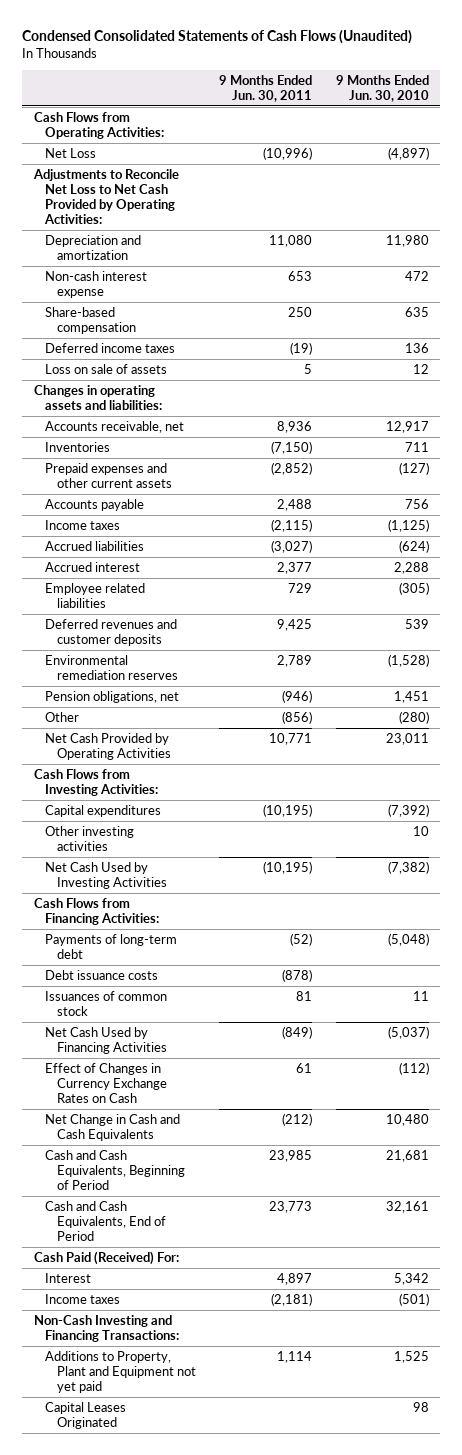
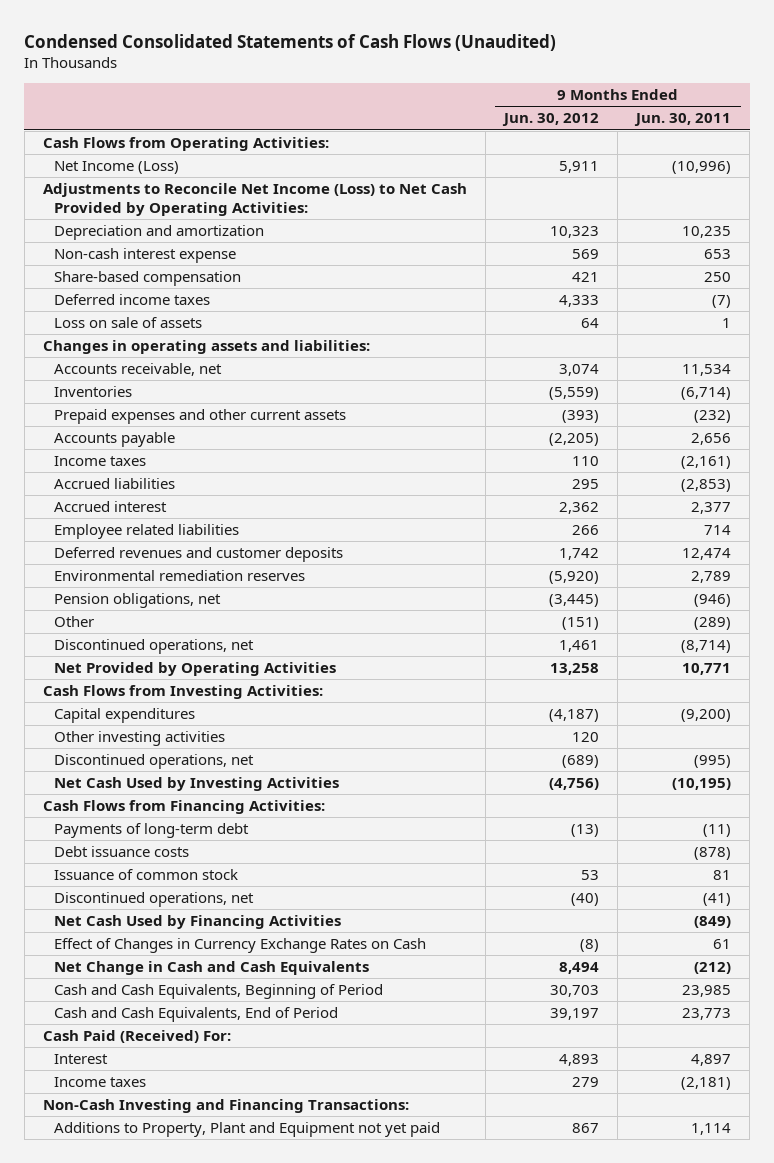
- | 9 Months Ended Jun. 30, 2011 | 9 Months Ended Jun. 30, 2010
+ | 9 Months Ended Jun. 30, 2012 | 9 Months Ended Jun. 30, 2011
- Net Loss | (10,996) | (4,897)
- Adjustments to Reconcile Net Loss to Net Cash Provided by Operating Activities:
- Depreciation and amortization | 11,080 | 11,980
+ Net Income (Loss) | 5,911 | (10,996)
+ Adjustments to Reconcile Net Income (Loss) to Net Cash Provided by Operating Activities:
+ Depreciation and amortization | 10,323 | 10,235
- Deferred income taxes | (19) | 136
- Loss on sale of assets | 5 | 12
+ Deferred income taxes | 4,333 | (7)
+ Loss on sale of assets | 64 | 1
- Accounts receivable, net | 8,936 | 12,917
- Inventories | (7,150) | 711
- Prepaid expenses and other current assets | (2,852) | (127)
- Accounts payable | 2,488 | 756
- Income taxes | (2,115) | (1,125)
- Accrued liabilities | (3,027) | (624)
+ Accounts receivable, net | 3,074 | 11,534
+ Inventories | (5,559) | (6,714)
+ Prepaid expenses and other current assets | (393) | (232)
+ Accounts payable | (2,205) | 2,656
+ Income taxes | 110 | (2,161)
+ Accrued liabilities | 295 | (2,853)
- Employee related liabilities | 729 | (305)
- Deferred revenues and customer deposits | 9,425 | 539
+ Employee related liabilities | 266 | 714
+ Deferred revenues and customer deposits | 1,742 | 12,474
- Other | (856) | (280)
- Net Cash Provided by Operating Activities | 10,771 | 23,011
+ Other | (151) | (289)
+ Discontinued operations, net | 1,461 | (8,714)
+ Net Provided by Operating Activities | 13,258 | 10,771
- Capital expenditures | (10,195) | (7,392)
+ Capital expenditures | (4,187) | (9,200)
+ Discontinued operations, net | (689) | (995)
- Payments of long-term debt | (52) | (5,048)
+ Payments of long-term debt | (13) | (11)
- Issuances of common stock | 81 | 11
+ Issuance of common stock | 53 | 81
+ Discontinued operations, net | (40) | (41)
- Capital Leases Originated | | 98

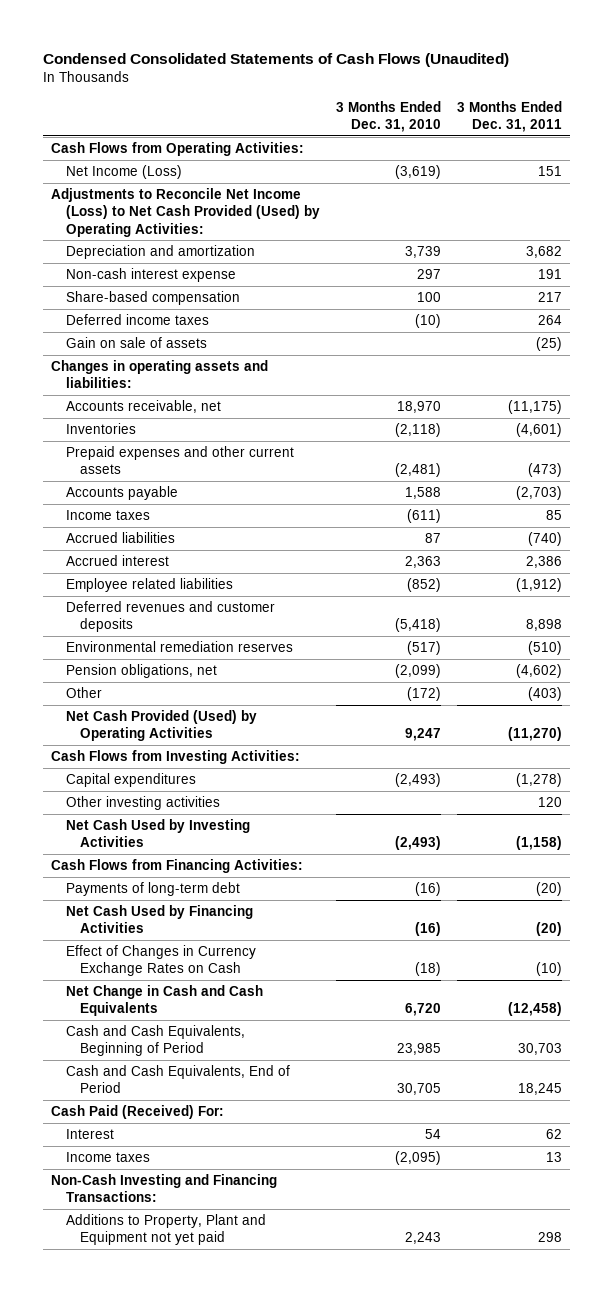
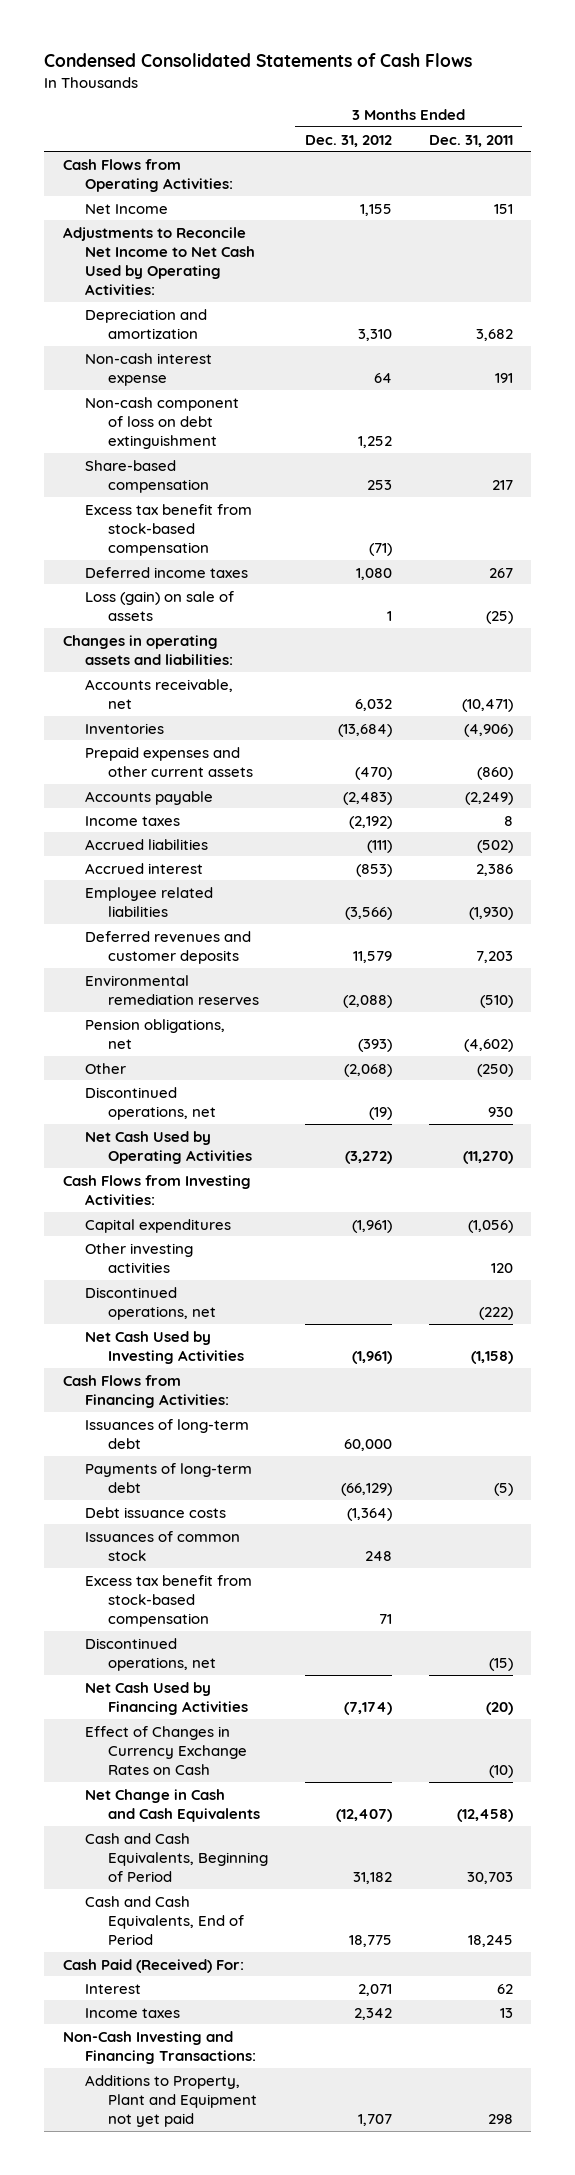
- Condensed Consolidated Statements of Cash Flows (Unaudited)
+ Condensed Consolidated Statements of Cash Flows
- | 3 Months Ended Dec. 31, 2010 | 3 Months Ended Dec. 31, 2011
+ | 3 Months Ended Dec. 31, 2012 | 3 Months Ended Dec. 31, 2011
- Net Income (Loss) | (3,619) | 151
- Adjustments to Reconcile Net Income (Loss) to Net Cash Provided (Used) by Operating Activities:
+ Net Income | 1,155 | 151
+ Adjustments to Reconcile Net Income to Net Cash Used by Operating Activities:
+ Non-cash component of loss on debt extinguishment | 1,252 |
- Deferred income taxes | (10) | 264
- Gain on sale of assets | | (25)
+ Excess tax benefit from stock-based compensation | (71) |
+ Deferred income taxes | 1,080 | 267
+ Loss (gain) on sale of assets | 1 | (25)
- Accounts receivable, net | 18,970 | (11,175)
- Inventories | (2,118) | (4,601)
- Prepaid expenses and other current assets | (2,481) | (473)
- Accounts payable | 1,588 | (2,703)
- Income taxes | (611) | 85
- Accrued liabilities | 87 | (740)
+ Accounts receivable, net | 6,032 | (10,471)
+ Inventories | (13,684) | (4,906)
+ Prepaid expenses and other current assets | (470) | (860)
+ Accounts payable | (2,483) | (2,249)
+ Income taxes | (2,192) | 8
+ Accrued liabilities | (111) | (502)
- Employee related liabilities | (852) | (1,912)
- Deferred revenues and customer deposits | (5,418) | 8,898
+ Employee related liabilities | (3,566) | (1,930)
+ Deferred revenues and customer deposits | 11,579 | 7,203
- Other | (172) | (403)
- Net Cash Provided (Used) by Operating Activities | 9,247 | (11,270)
+ Other | (2,068) | (250)
+ Discontinued operations, net | (19) | 930
+ Net Cash Used by Operating Activities | (3,272) | (11,270)
- Capital expenditures | (2,493) | (1,278)
+ Capital expenditures | (1,961) | (1,056)
+ Discontinued operations, net | | (222)
- Payments of long-term debt | (16) | (20)
+ Issuances of long-term debt | 60,000 |
+ Payments of long-term debt | (66,129) | (5)
+ Debt issuance costs | (1,364) |
+ Issuances of common stock | 248 |
+ Excess tax benefit from stock-based compensation | 71 |
+ Discontinued operations, net | | (15)

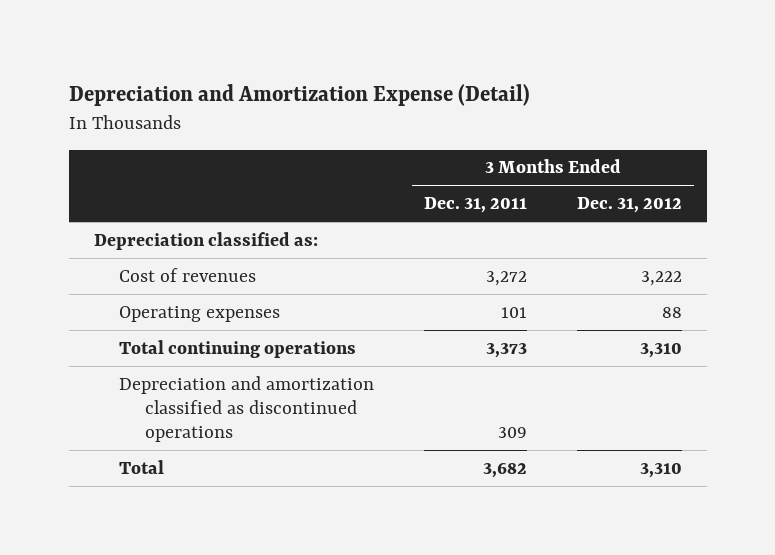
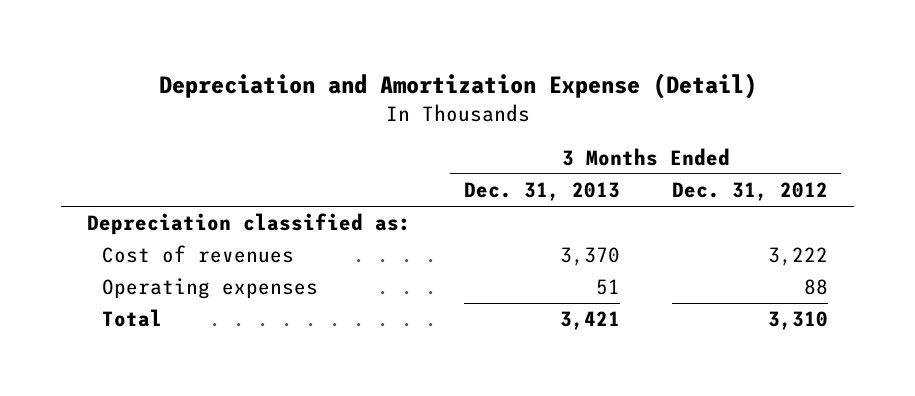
- | 3 Months Ended Dec. 31, 2011 | 3 Months Ended Dec. 31, 2012
+ | 3 Months Ended Dec. 31, 2013 | 3 Months Ended Dec. 31, 2012
- Total continuing operations | 3,373 | 3,310
- Depreciation and amortization classified as discontinued operations | 309 |

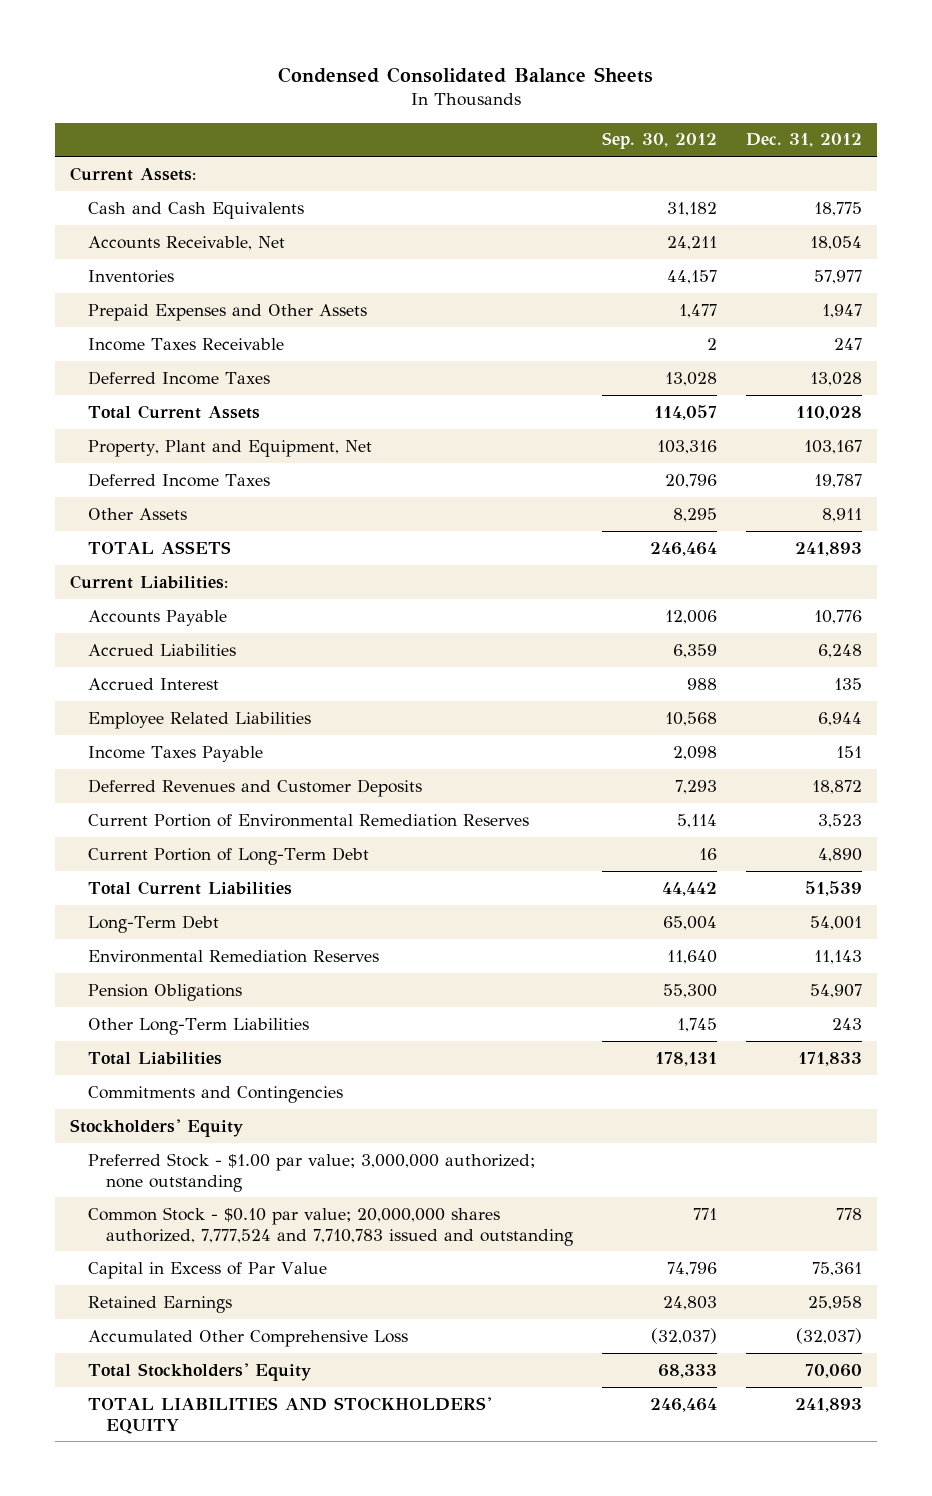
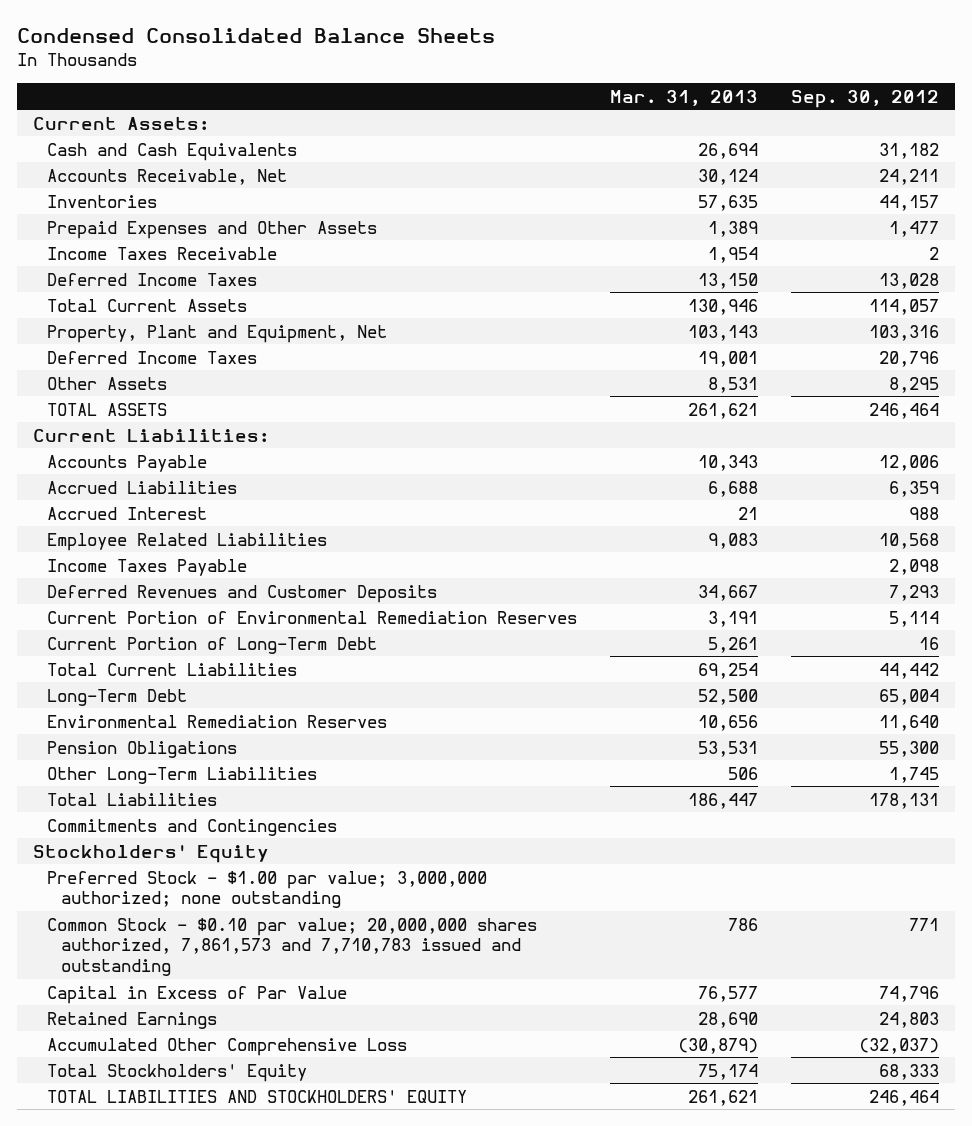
- | Sep. 30, 2012 | Dec. 31, 2012
+ | Mar. 31, 2013 | Sep. 30, 2012
- Common Stock - $0.10 par value; 20,000,000 shares authorized, 7,777,524 and 7,710,783 issued and outstanding | 771 | 778
+ Common Stock - $0.10 par value; 20,000,000 shares authorized, 7,861,573 and 7,710,783 issued and outstanding | 786 | 771

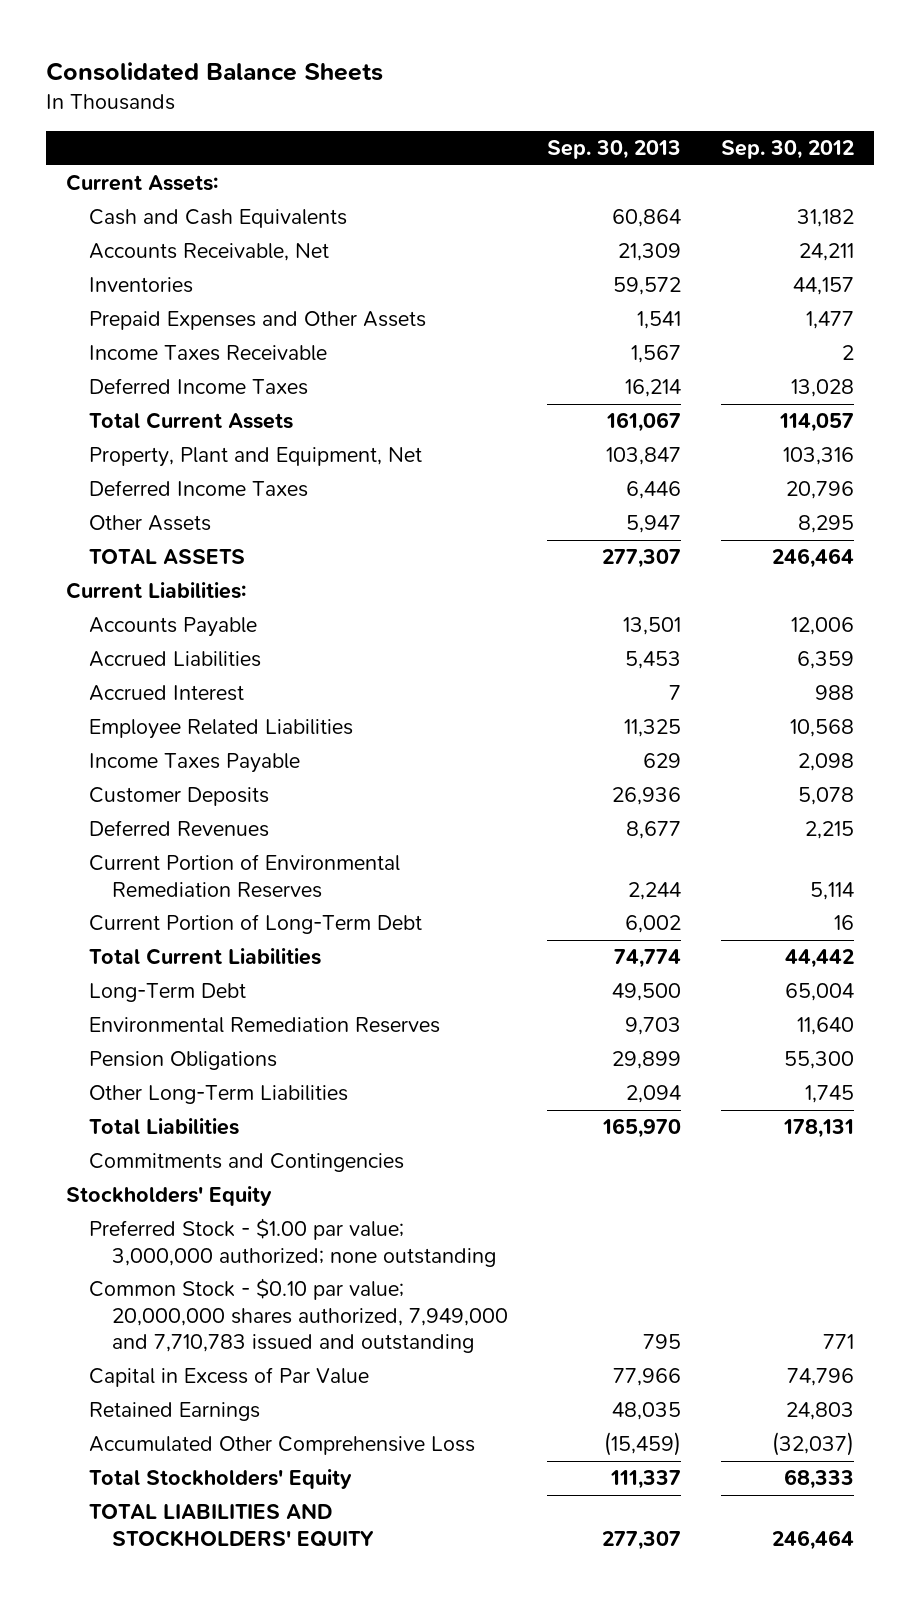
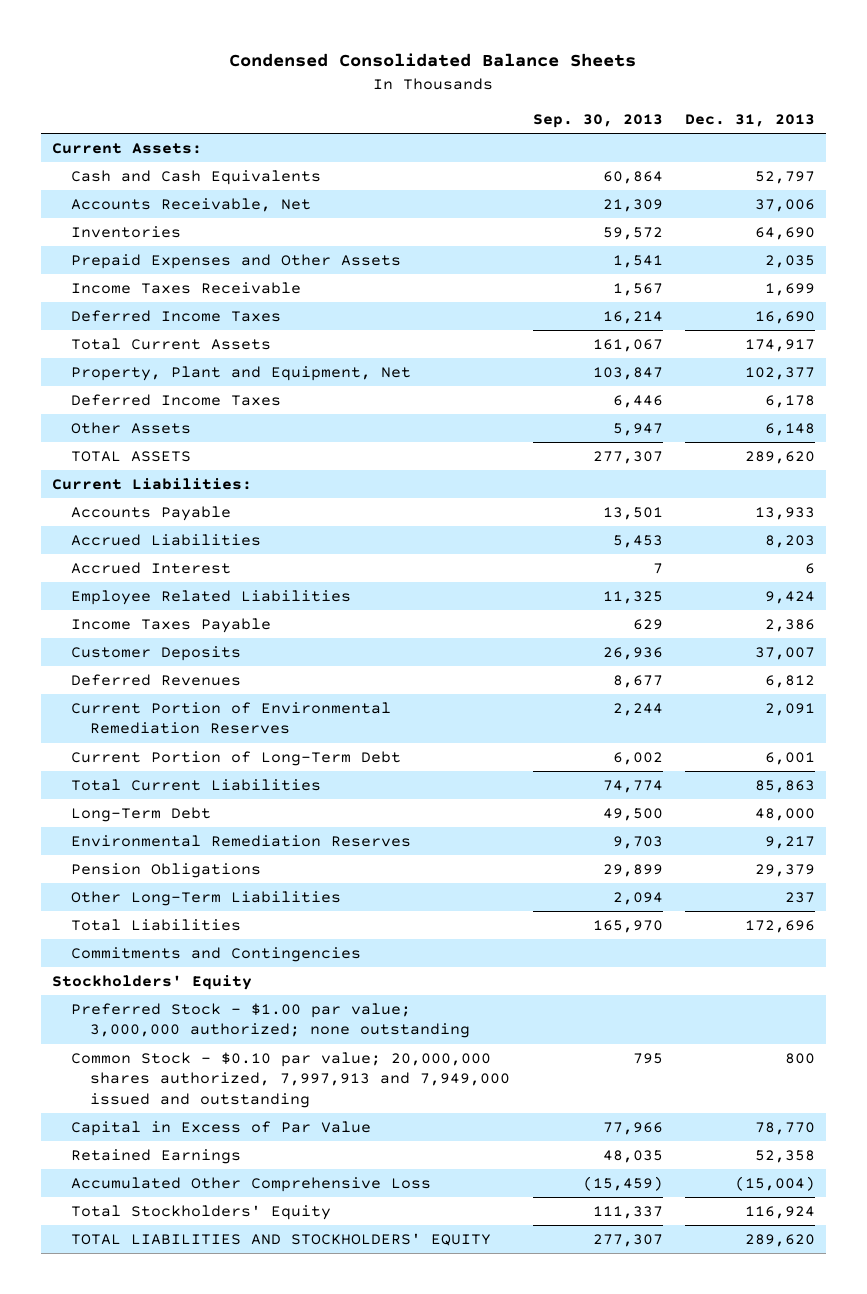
- Consolidated Balance Sheets
+ Condensed Consolidated Balance Sheets
- | Sep. 30, 2013 | Sep. 30, 2012
+ | Sep. 30, 2013 | Dec. 31, 2013
- Common Stock - $0.10 par value; 20,000,000 shares authorized, 7,949,000 and 7,710,783 issued and outstanding | 795 | 771
+ Common Stock - $0.10 par value; 20,000,000 shares authorized, 7,997,913 and 7,949,000 issued and outstanding | 795 | 800

